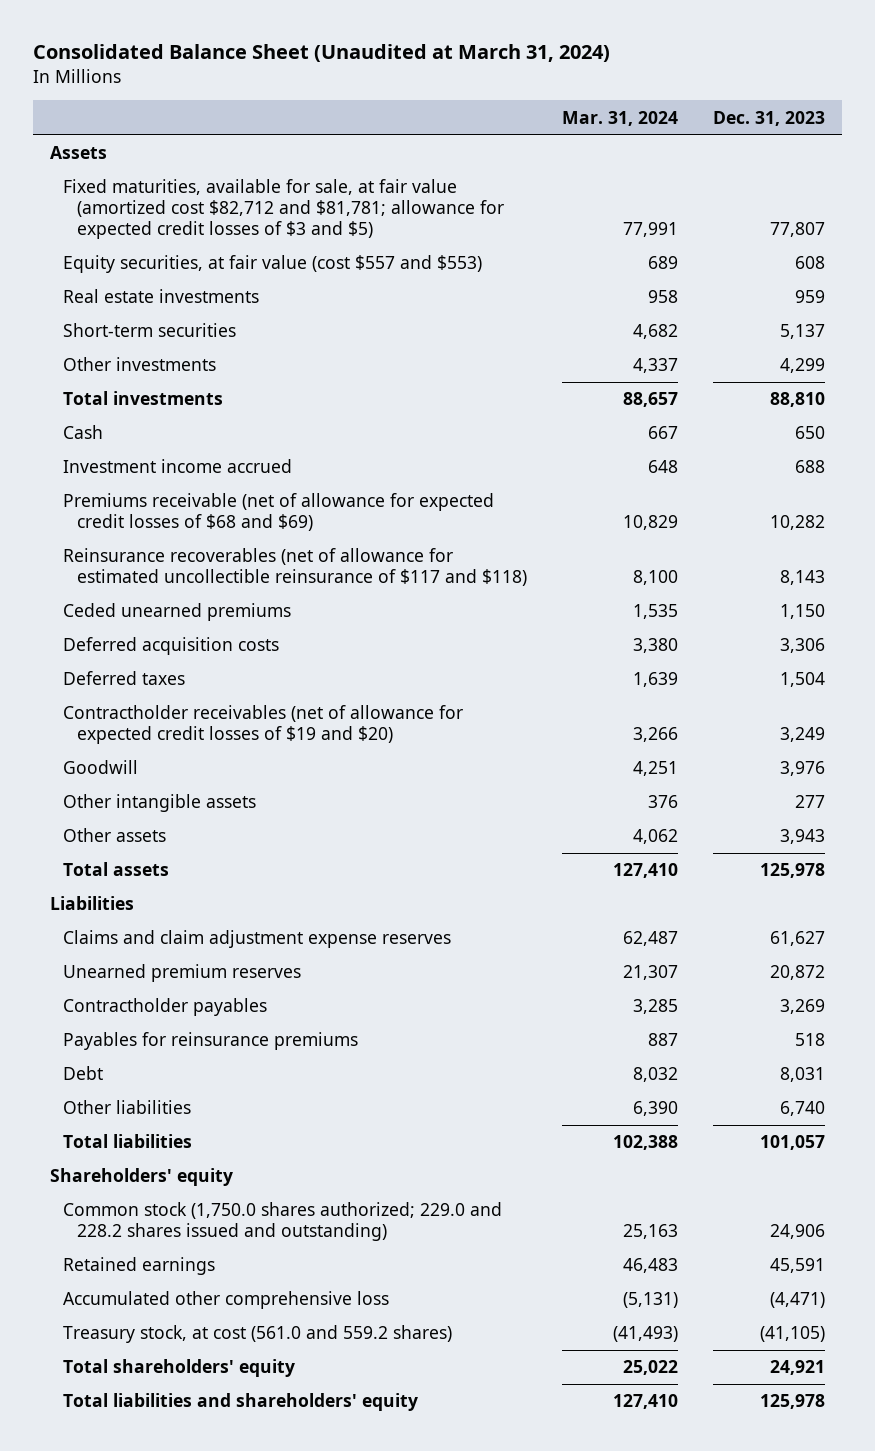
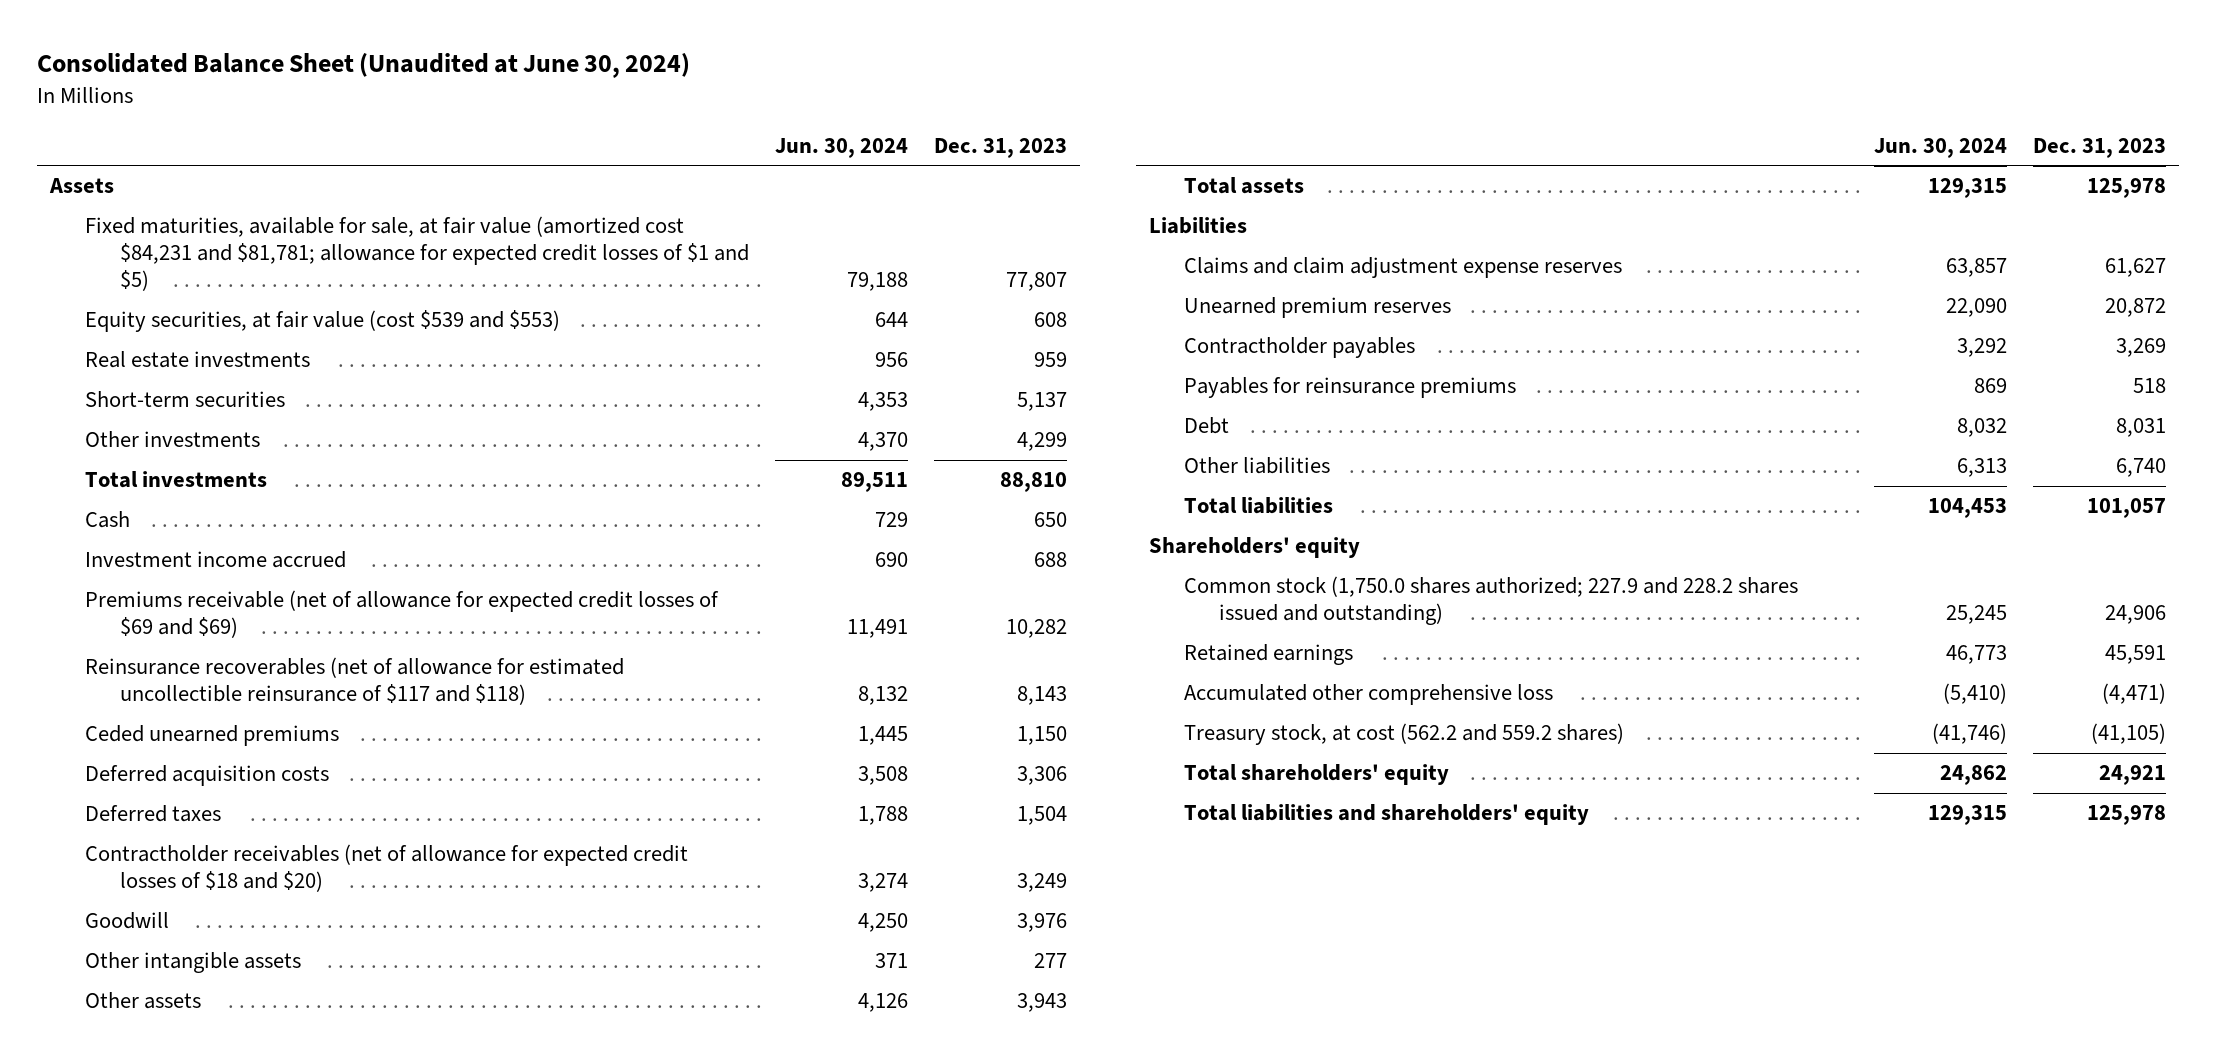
- Consolidated Balance Sheet (Unaudited at March 31, 2024)
+ Consolidated Balance Sheet (Unaudited at June 30, 2024)
- | Mar. 31, 2024 | Dec. 31, 2023
+ | Jun. 30, 2024 | Dec. 31, 2023
- Fixed maturities, available for sale, at fair value (amortized cost $82,712 and $81,781; allowance for expected credit losses of $3 and $5) | 77,991 | 77,807
- Equity securities, at fair value (cost $557 and $553) | 689 | 608
+ Fixed maturities, available for sale, at fair value (amortized cost $84,231 and $81,781; allowance for expected credit losses of $1 and $5) | 79,188 | 77,807
+ Equity securities, at fair value (cost $539 and $553) | 644 | 608
- Premiums receivable (net of allowance for expected credit losses of $68 and $69) | 10,829 | 10,282
+ Premiums receivable (net of allowance for expected credit losses of $69 and $69) | 11,491 | 10,282
- Contractholder receivables (net of allowance for expected credit losses of $19 and $20) | 3,266 | 3,249
+ Contractholder receivables (net of allowance for expected credit losses of $18 and $20) | 3,274 | 3,249
- Common stock (1,750.0 shares authorized; 229.0 and 228.2 shares issued and outstanding) | 25,163 | 24,906
+ Common stock (1,750.0 shares authorized; 227.9 and 228.2 shares issued and outstanding) | 25,245 | 24,906
- Treasury stock, at cost (561.0 and 559.2 shares) | (41,493) | (41,105)
+ Treasury stock, at cost (562.2 and 559.2 shares) | (41,746) | (41,105)

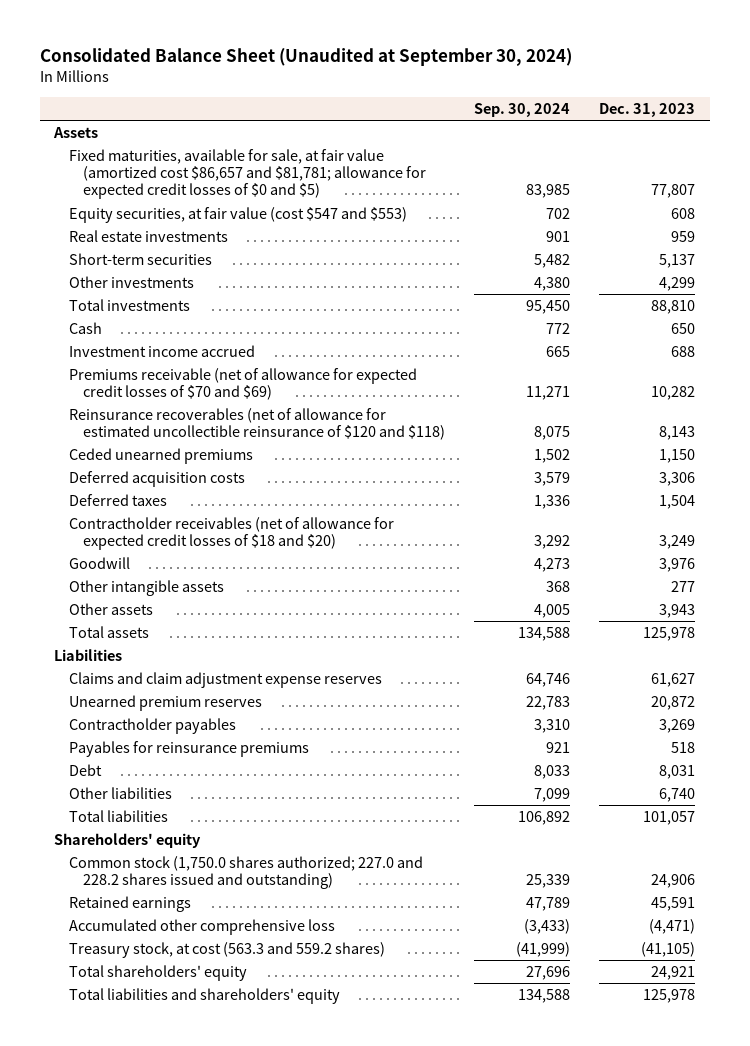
- Consolidated Balance Sheet (Unaudited at June 30, 2024)
+ Consolidated Balance Sheet (Unaudited at September 30, 2024)
- | Jun. 30, 2024 | Dec. 31, 2023
+ | Sep. 30, 2024 | Dec. 31, 2023
- Fixed maturities, available for sale, at fair value (amortized cost $84,231 and $81,781; allowance for expected credit losses of $1 and $5) | 79,188 | 77,807
- Equity securities, at fair value (cost $539 and $553) | 644 | 608
+ Fixed maturities, available for sale, at fair value (amortized cost $86,657 and $81,781; allowance for expected credit losses of $0 and $5) | 83,985 | 77,807
+ Equity securities, at fair value (cost $547 and $553) | 702 | 608
- Premiums receivable (net of allowance for expected credit losses of $69 and $69) | 11,491 | 10,282
- Reinsurance recoverables (net of allowance for estimated uncollectible reinsurance of $117 and $118) | 8,132 | 8,143
+ Premiums receivable (net of allowance for expected credit losses of $70 and $69) | 11,271 | 10,282
+ Reinsurance recoverables (net of allowance for estimated uncollectible reinsurance of $120 and $118) | 8,075 | 8,143
- Common stock (1,750.0 shares authorized; 227.9 and 228.2 shares issued and outstanding) | 25,245 | 24,906
+ Common stock (1,750.0 shares authorized; 227.0 and 228.2 shares issued and outstanding) | 25,339 | 24,906
- Treasury stock, at cost (562.2 and 559.2 shares) | (41,746) | (41,105)
+ Treasury stock, at cost (563.3 and 559.2 shares) | (41,999) | (41,105)

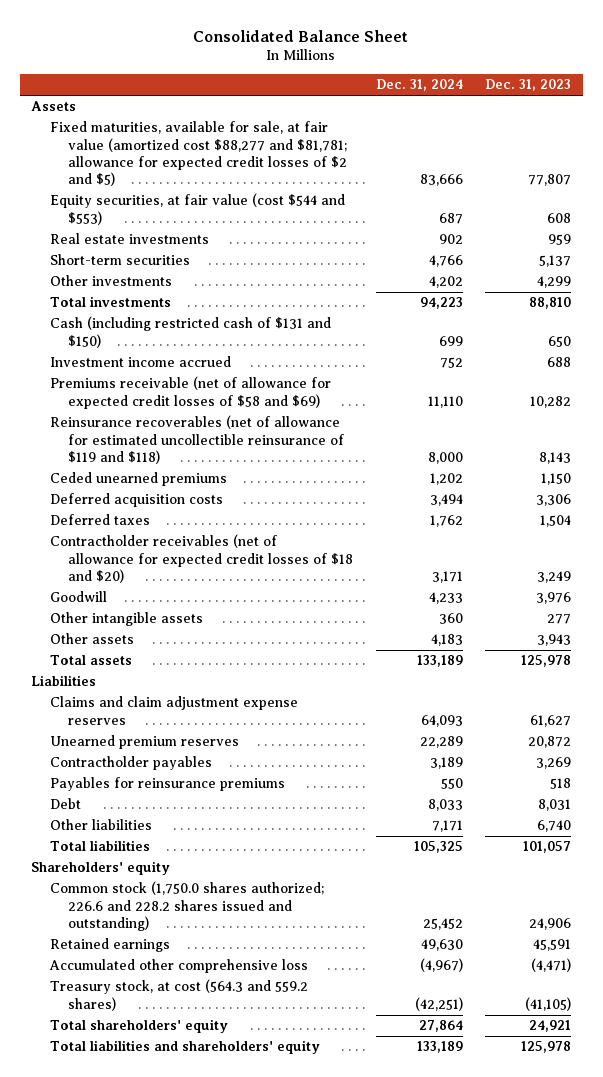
- Consolidated Balance Sheet (Unaudited at September 30, 2024)
+ Consolidated Balance Sheet
- | Sep. 30, 2024 | Dec. 31, 2023
+ | Dec. 31, 2024 | Dec. 31, 2023
- Fixed maturities, available for sale, at fair value (amortized cost $86,657 and $81,781; allowance for expected credit losses of $0 and $5) | 83,985 | 77,807
- Equity securities, at fair value (cost $547 and $553) | 702 | 608
+ Fixed maturities, available for sale, at fair value (amortized cost $88,277 and $81,781; allowance for expected credit losses of $2 and $5) | 83,666 | 77,807
+ Equity securities, at fair value (cost $544 and $553) | 687 | 608
- Cash | 772 | 650
+ Cash (including restricted cash of $131 and $150) | 699 | 650
- Premiums receivable (net of allowance for expected credit losses of $70 and $69) | 11,271 | 10,282
- Reinsurance recoverables (net of allowance for estimated uncollectible reinsurance of $120 and $118) | 8,075 | 8,143
+ Premiums receivable (net of allowance for expected credit losses of $58 and $69) | 11,110 | 10,282
+ Reinsurance recoverables (net of allowance for estimated uncollectible reinsurance of $119 and $118) | 8,000 | 8,143
- Common stock (1,750.0 shares authorized; 227.0 and 228.2 shares issued and outstanding) | 25,339 | 24,906
+ Common stock (1,750.0 shares authorized; 226.6 and 228.2 shares issued and outstanding) | 25,452 | 24,906
- Treasury stock, at cost (563.3 and 559.2 shares) | (41,999) | (41,105)
+ Treasury stock, at cost (564.3 and 559.2 shares) | (42,251) | (41,105)

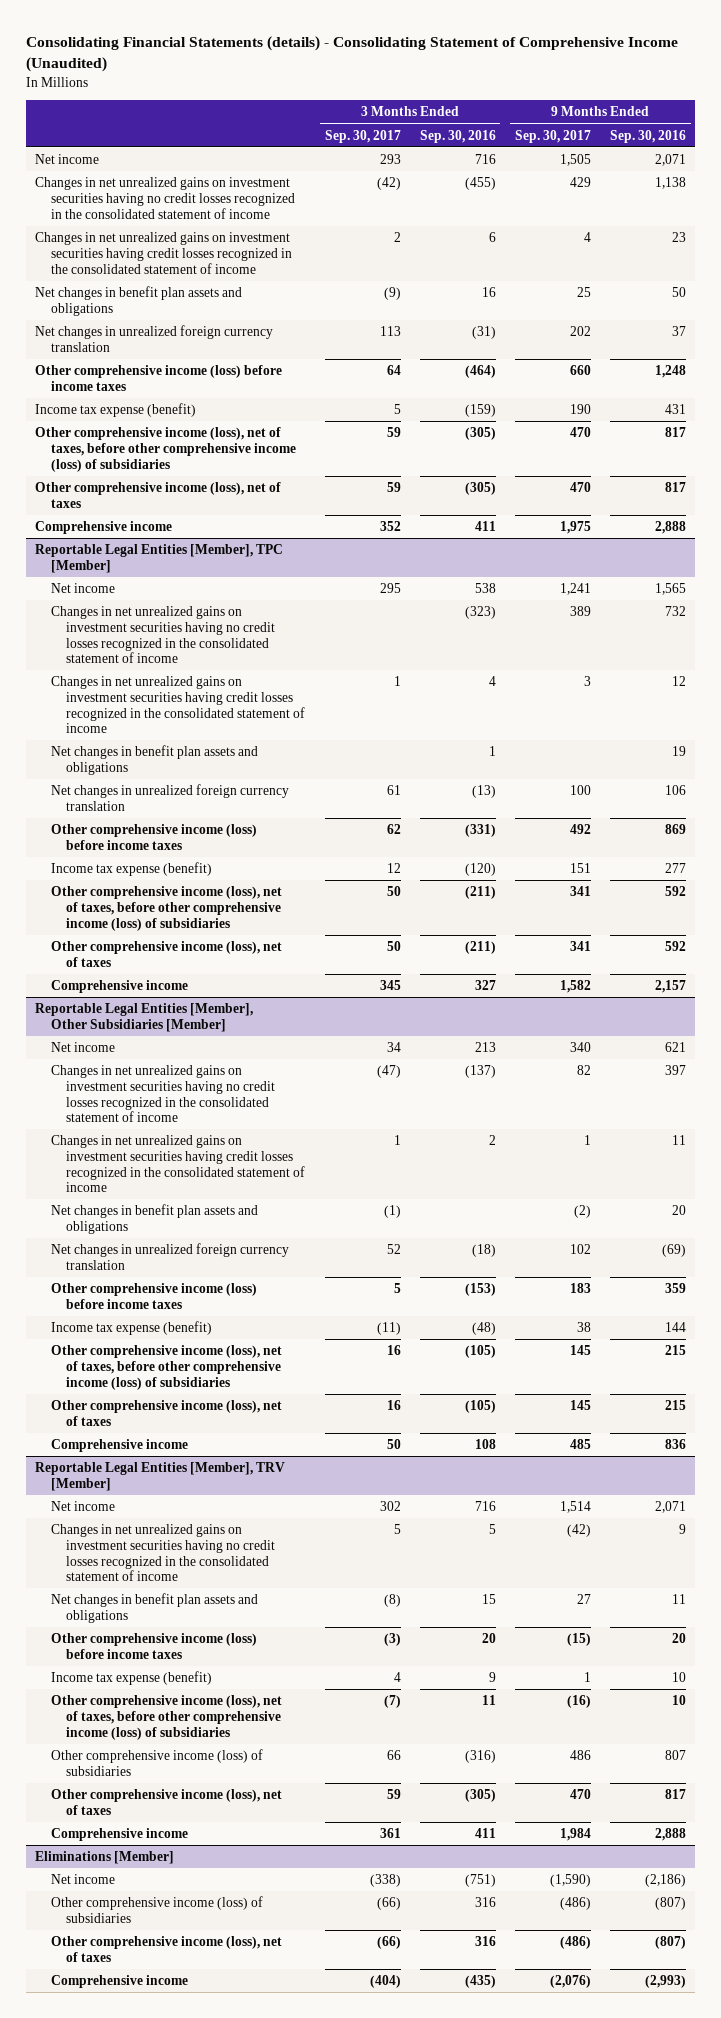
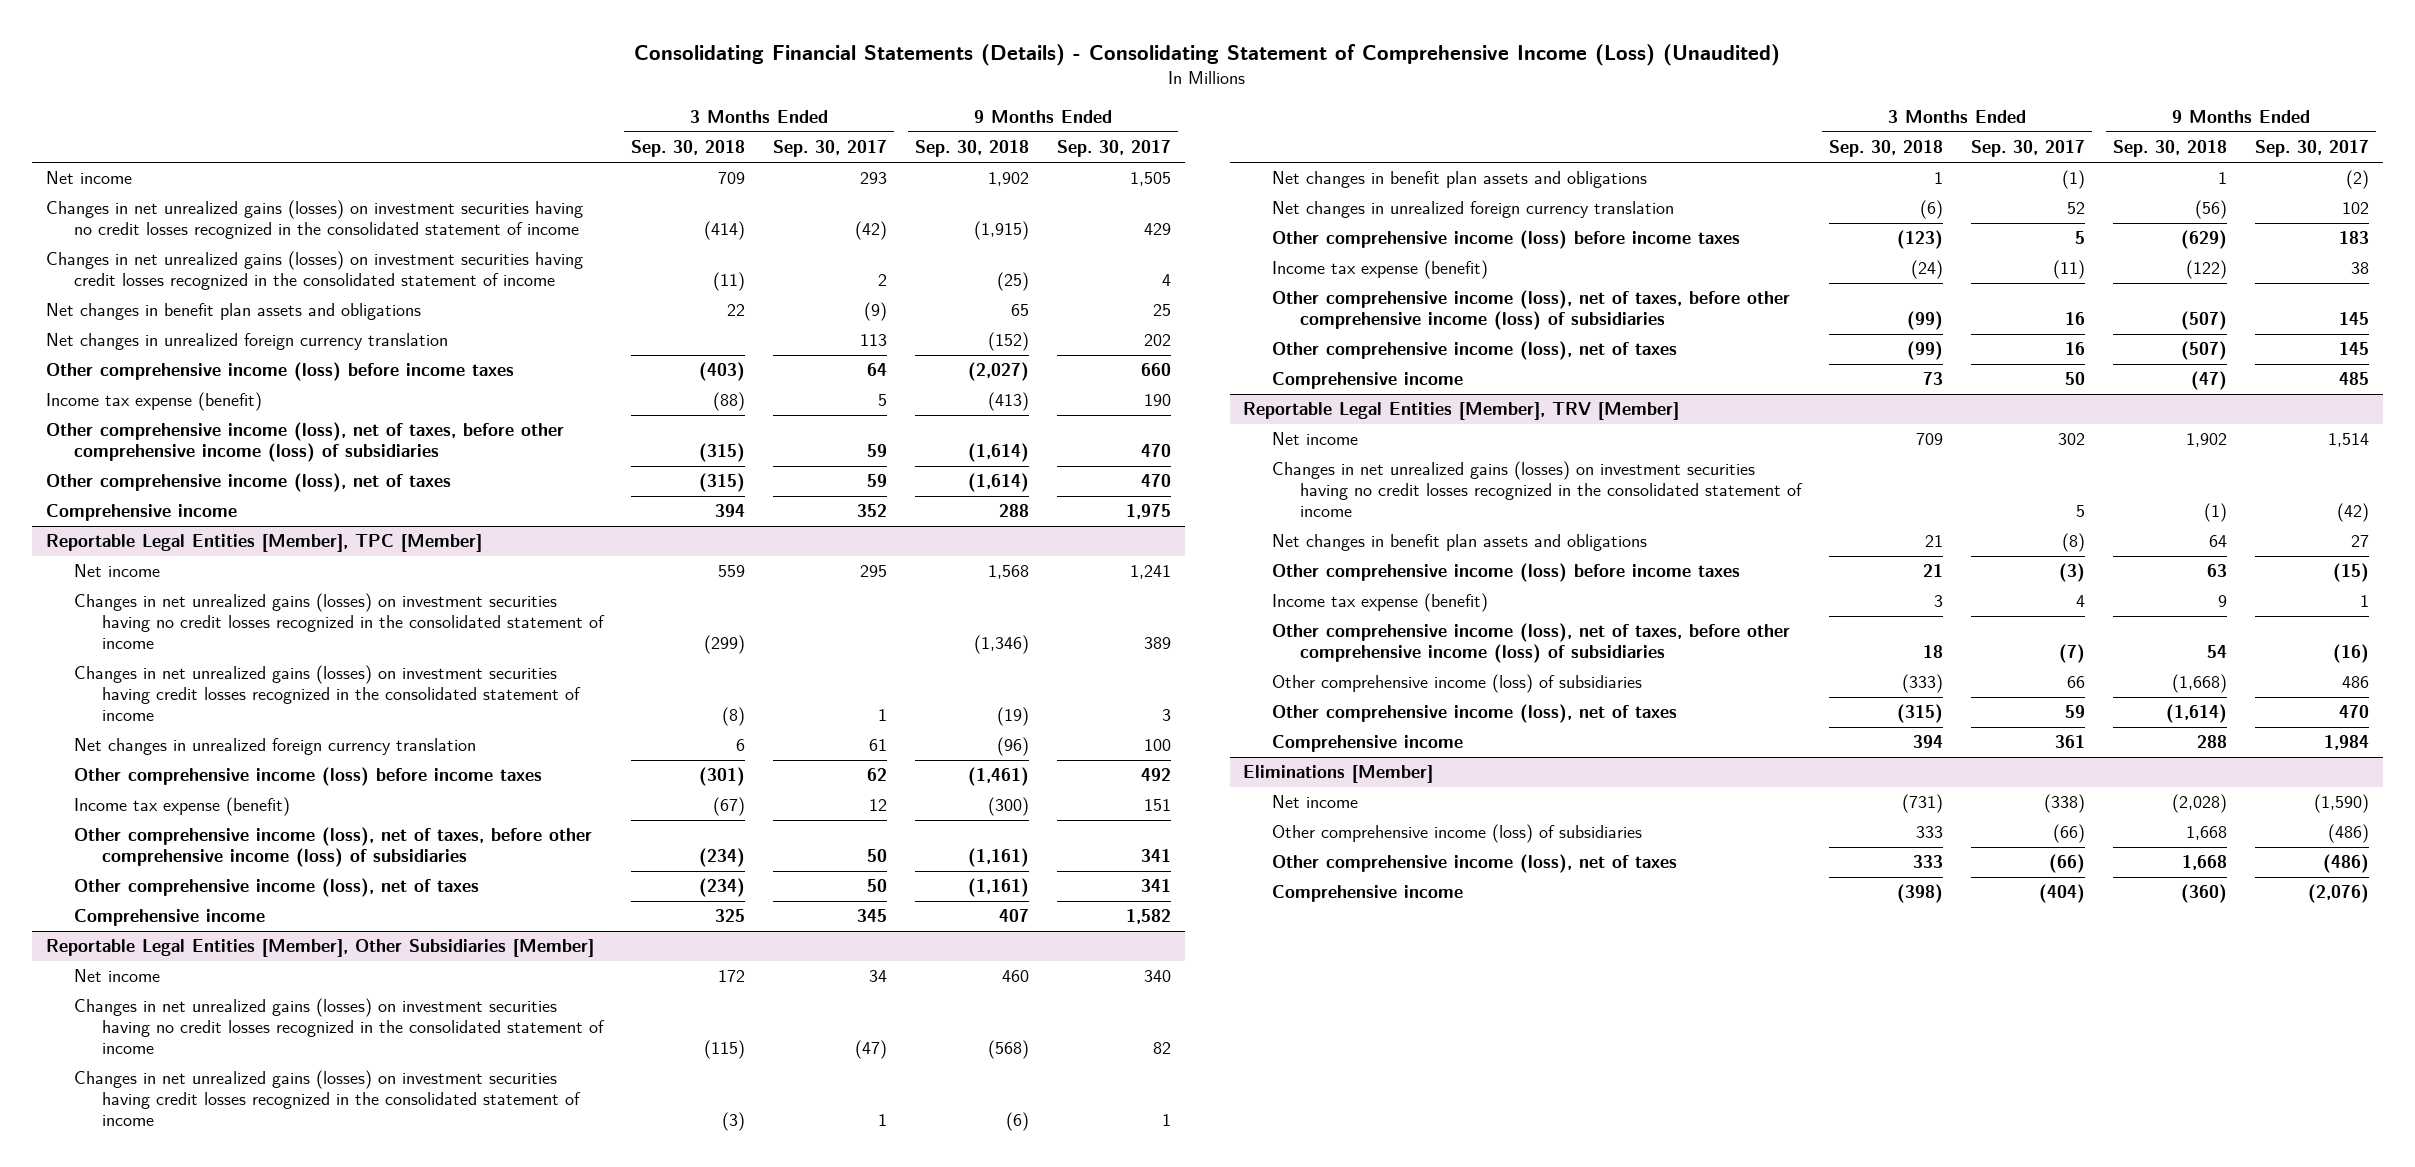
- Consolidating Financial Statements (details) - Consolidating Statement of Comprehensive Income (Unaudited)
+ Consolidating Financial Statements (Details) - Consolidating Statement of Comprehensive Income (Loss) (Unaudited)
- | 3 Months Ended Sep. 30, 2017 | 3 Months Ended Sep. 30, 2016 | 9 Months Ended Sep. 30, 2017 | 9 Months Ended Sep. 30, 2016
+ | 3 Months Ended Sep. 30, 2018 | 3 Months Ended Sep. 30, 2017 | 9 Months Ended Sep. 30, 2018 | 9 Months Ended Sep. 30, 2017
- Changes in net unrealized gains on investment securities having no credit losses recognized in the consolidated statement of income | (42) | (455) | 429 | 1,138
- Changes in net unrealized gains on investment securities having credit losses recognized in the consolidated statement of income | 2 | 6 | 4 | 23
+ Changes in net unrealized gains (losses) on investment securities having no credit losses recognized in the consolidated statement of income | (414) | (42) | (1,915) | 429
+ Changes in net unrealized gains (losses) on investment securities having credit losses recognized in the consolidated statement of income | (11) | 2 | (25) | 4
@ Reportable Legal Entities [Member], TPC [Member]
- Changes in net unrealized gains on investment securities having no credit losses recognized in the consolidated statement of income | | (323) | 389 | 732
- Changes in net unrealized gains on investment securities having credit losses recognized in the consolidated statement of income | 1 | 4 | 3 | 12
- Net changes in benefit plan assets and obligations | | 1 | | 19
+ Changes in net unrealized gains (losses) on investment securities having no credit losses recognized in the consolidated statement of income | (299) | | (1,346) | 389
+ Changes in net unrealized gains (losses) on investment securities having credit losses recognized in the consolidated statement of income | (8) | 1 | (19) | 3
@ Reportable Legal Entities [Member], Other Subsidiaries [Member]
- Changes in net unrealized gains on investment securities having no credit losses recognized in the consolidated statement of income | (47) | (137) | 82 | 397
- Changes in net unrealized gains on investment securities having credit losses recognized in the consolidated statement of income | 1 | 2 | 1 | 11
+ Changes in net unrealized gains (losses) on investment securities having no credit losses recognized in the consolidated statement of income | (115) | (47) | (568) | 82
+ Changes in net unrealized gains (losses) on investment securities having credit losses recognized in the consolidated statement of income | (3) | 1 | (6) | 1
@ Reportable Legal Entities [Member], TRV [Member]
- Changes in net unrealized gains on investment securities having no credit losses recognized in the consolidated statement of income | 5 | 5 | (42) | 9
+ Changes in net unrealized gains (losses) on investment securities having no credit losses recognized in the consolidated statement of income | | 5 | (1) | (42)

